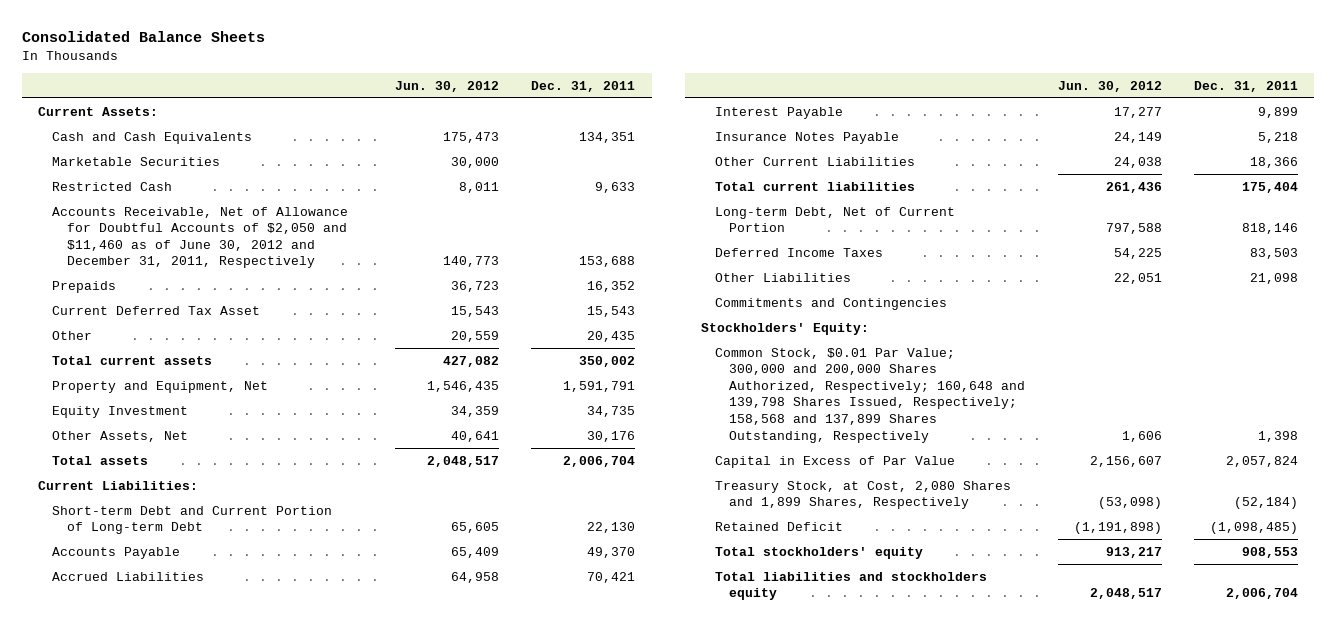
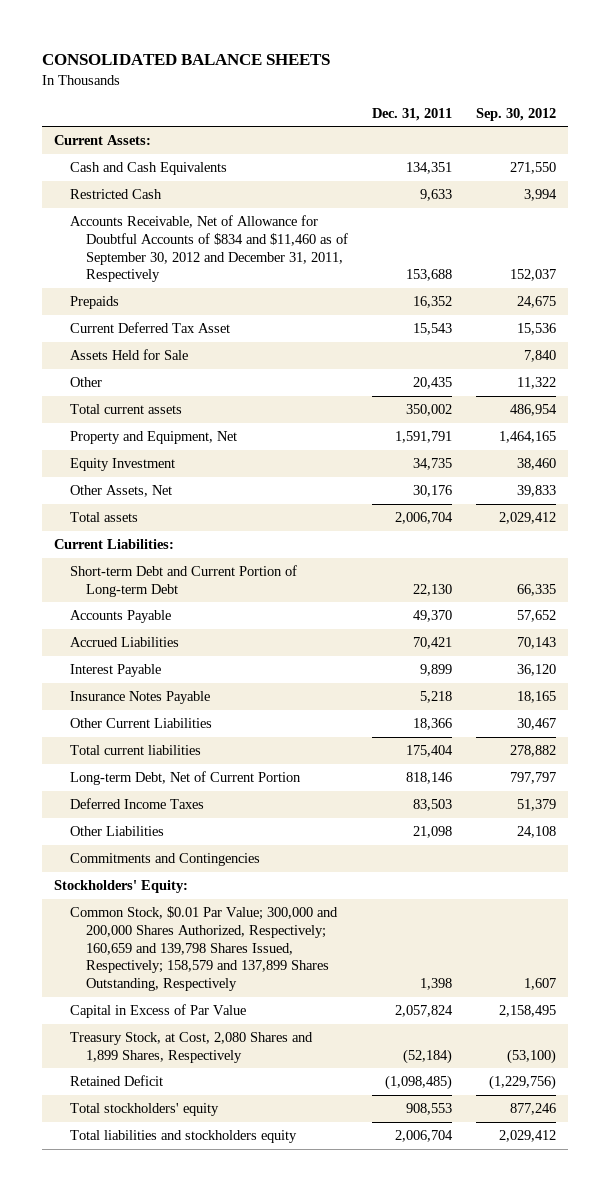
- Consolidated Balance Sheets
+ CONSOLIDATED BALANCE SHEETS
- | Jun. 30, 2012 | Dec. 31, 2011
+ | Dec. 31, 2011 | Sep. 30, 2012
- Marketable Securities | 30,000 |
- Accounts Receivable, Net of Allowance for Doubtful Accounts of $2,050 and $11,460 as of June 30, 2012 and December 31, 2011, Respectively | 140,773 | 153,688
+ Accounts Receivable, Net of Allowance for Doubtful Accounts of $834 and $11,460 as of September 30, 2012 and December 31, 2011, Respectively | 153,688 | 152,037
+ Assets Held for Sale | | 7,840
- Common Stock, $0.01 Par Value; 300,000 and 200,000 Shares Authorized, Respectively; 160,648 and 139,798 Shares Issued, Respectively; 158,568 and 137,899 Shares Outstanding, Respectively | 1,606 | 1,398
+ Common Stock, $0.01 Par Value; 300,000 and 200,000 Shares Authorized, Respectively; 160,659 and 139,798 Shares Issued, Respectively; 158,579 and 137,899 Shares Outstanding, Respectively | 1,398 | 1,607

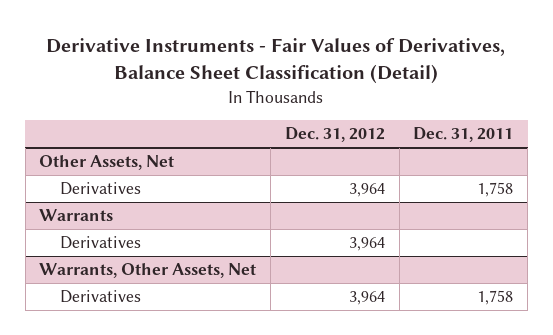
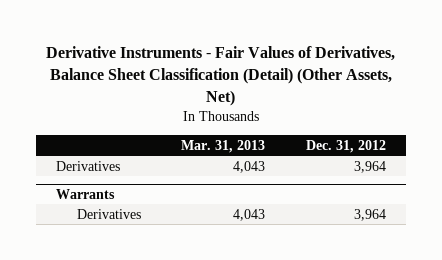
- Derivative Instruments - Fair Values of Derivatives, Balance Sheet Classification (Detail)
+ Derivative Instruments - Fair Values of Derivatives, Balance Sheet Classification (Detail) (Other Assets, Net)
- | Dec. 31, 2012 | Dec. 31, 2011
+ | Mar. 31, 2013 | Dec. 31, 2012
- Other Assets, Net
- Warrants, Other Assets, Net
- Derivatives | 3,964 | 1,758

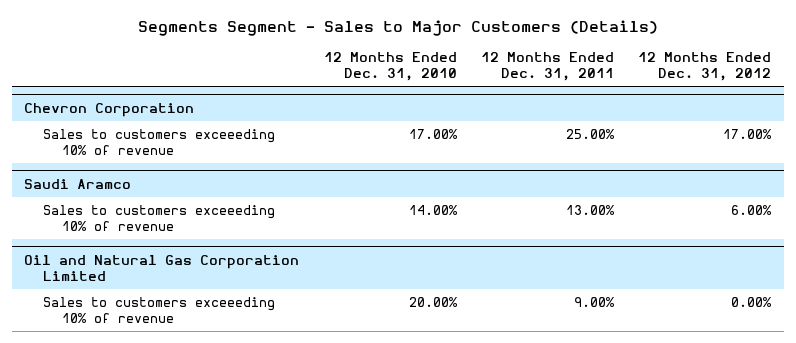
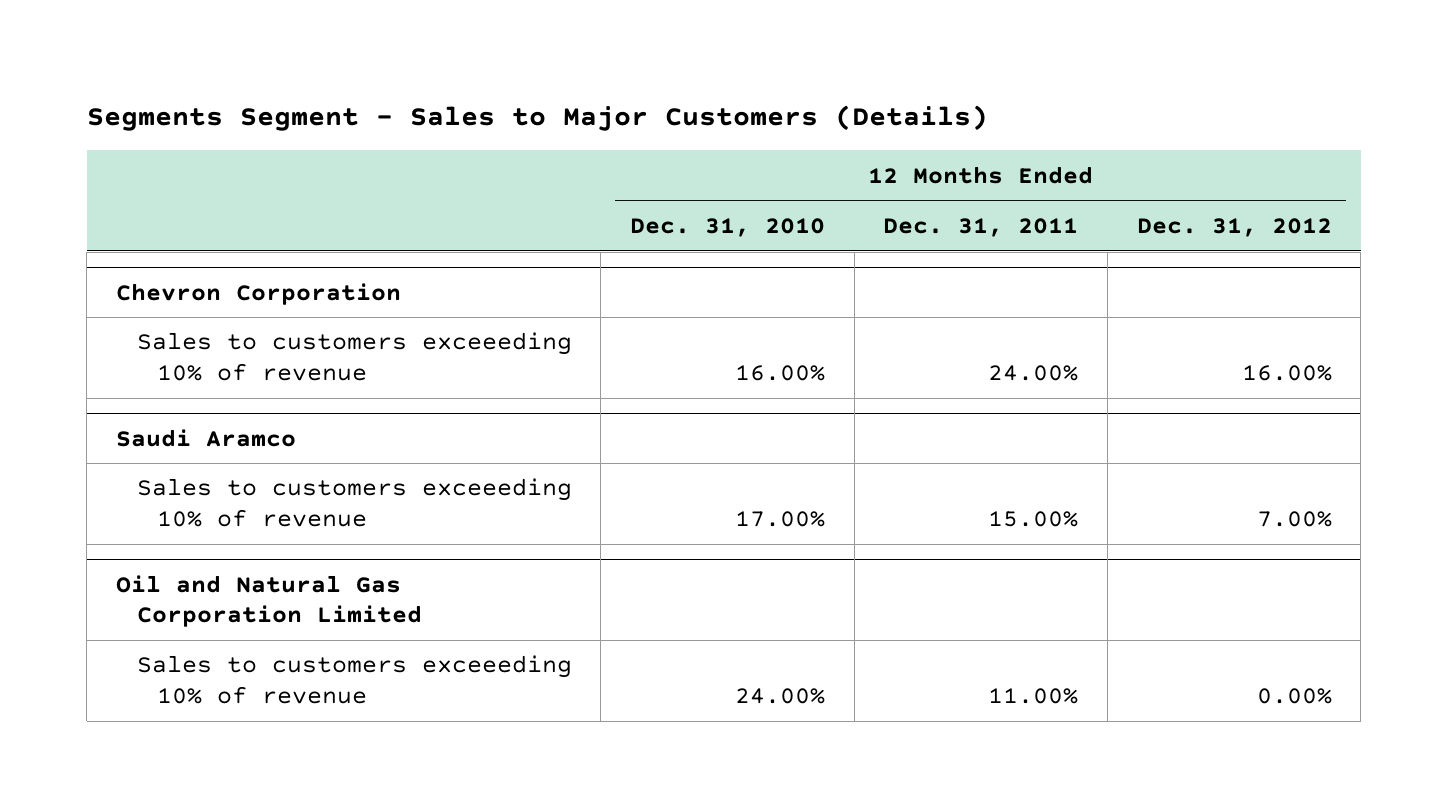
@ Chevron Corporation
- Sales to customers exceeeding 10% of revenue | 17.00% | 25.00% | 17.00%
+ Sales to customers exceeeding 10% of revenue | 16.00% | 24.00% | 16.00%
@ Saudi Aramco
- Sales to customers exceeeding 10% of revenue | 14.00% | 13.00% | 6.00%
+ Sales to customers exceeeding 10% of revenue | 17.00% | 15.00% | 7.00%
@ Oil and Natural Gas Corporation Limited
- Sales to customers exceeeding 10% of revenue | 20.00% | 9.00% | 0.00%
+ Sales to customers exceeeding 10% of revenue | 24.00% | 11.00% | 0.00%

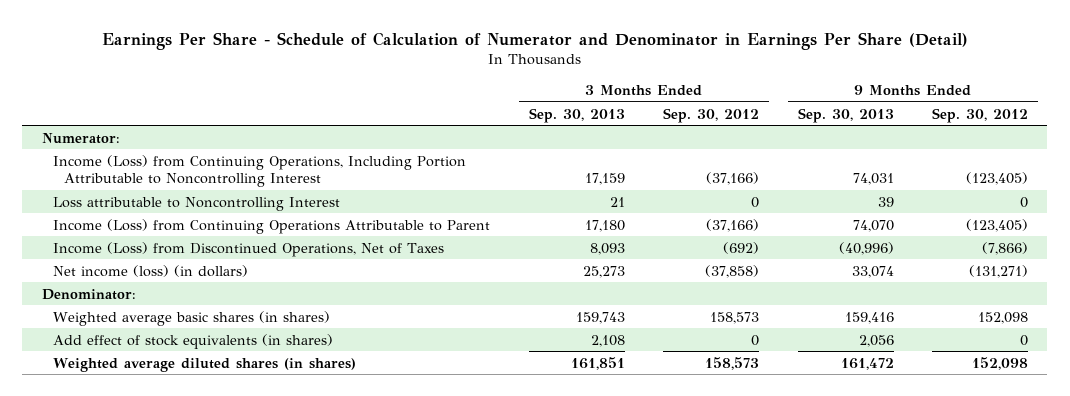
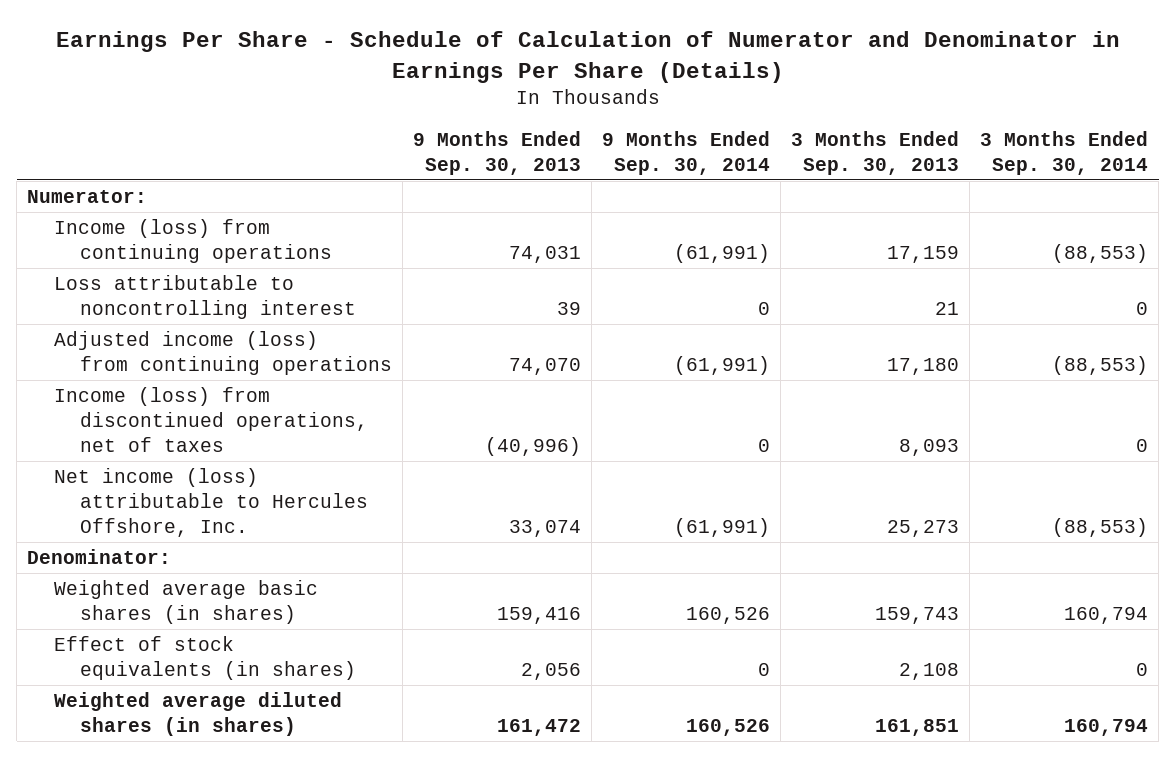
- Earnings Per Share - Schedule of Calculation of Numerator and Denominator in Earnings Per Share (Detail)
+ Earnings Per Share - Schedule of Calculation of Numerator and Denominator in Earnings Per Share (Details)
- | 3 Months Ended Sep. 30, 2013 | 3 Months Ended Sep. 30, 2012 | 9 Months Ended Sep. 30, 2013 | 9 Months Ended Sep. 30, 2012
+ | 9 Months Ended Sep. 30, 2013 | 9 Months Ended Sep. 30, 2014 | 3 Months Ended Sep. 30, 2013 | 3 Months Ended Sep. 30, 2014
- Income (Loss) from Continuing Operations, Including Portion Attributable to Noncontrolling Interest | 17,159 | (37,166) | 74,031 | (123,405)
- Loss attributable to Noncontrolling Interest | 21 | 0 | 39 | 0
- Income (Loss) from Continuing Operations Attributable to Parent | 17,180 | (37,166) | 74,070 | (123,405)
- Income (Loss) from Discontinued Operations, Net of Taxes | 8,093 | (692) | (40,996) | (7,866)
- Net income (loss) (in dollars) | 25,273 | (37,858) | 33,074 | (131,271)
+ Income (loss) from continuing operations | 74,031 | (61,991) | 17,159 | (88,553)
+ Loss attributable to noncontrolling interest | 39 | 0 | 21 | 0
+ Adjusted income (loss) from continuing operations | 74,070 | (61,991) | 17,180 | (88,553)
+ Income (loss) from discontinued operations, net of taxes | (40,996) | 0 | 8,093 | 0
+ Net income (loss) attributable to Hercules Offshore, Inc. | 33,074 | (61,991) | 25,273 | (88,553)
- Add effect of stock equivalents (in shares) | 2,108 | 0 | 2,056 | 0
+ Effect of stock equivalents (in shares) | 2,056 | 0 | 2,108 | 0

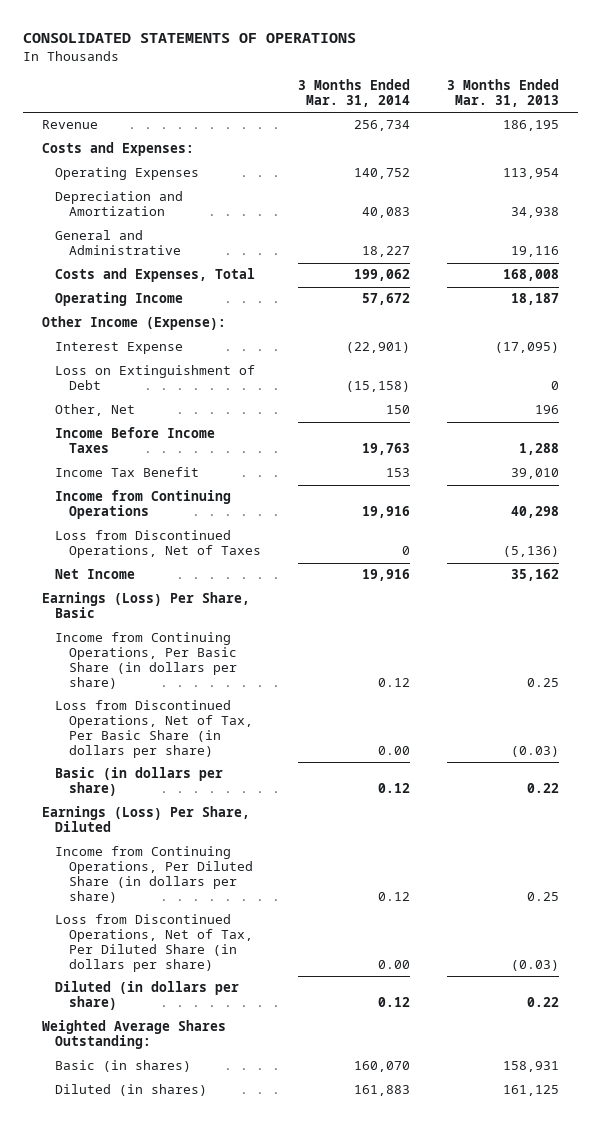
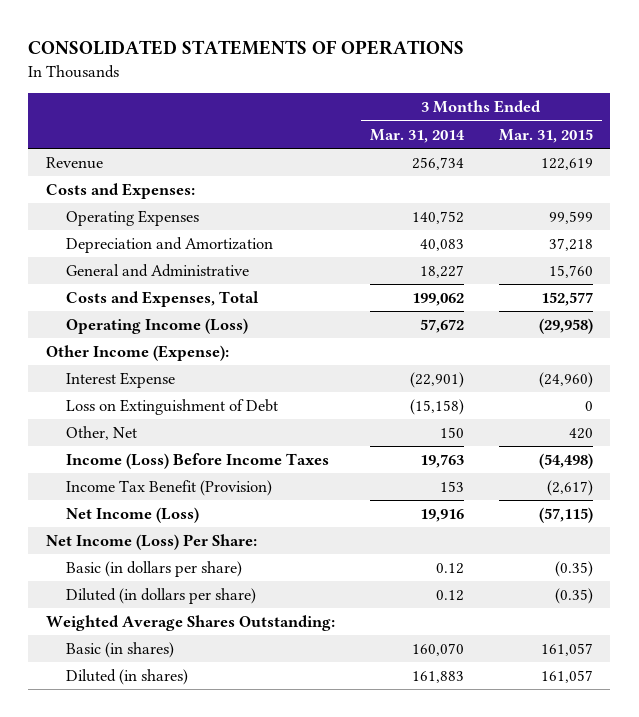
- | 3 Months Ended Mar. 31, 2014 | 3 Months Ended Mar. 31, 2013
+ | 3 Months Ended Mar. 31, 2014 | 3 Months Ended Mar. 31, 2015
- Operating Income | 57,672 | 18,187
+ Operating Income (Loss) | 57,672 | (29,958)
- Income Before Income Taxes | 19,763 | 1,288
- Income Tax Benefit | 153 | 39,010
- Income from Continuing Operations | 19,916 | 40,298
- Loss from Discontinued Operations, Net of Taxes | 0 | (5,136)
- Net Income | 19,916 | 35,162
- Earnings (Loss) Per Share, Basic
- Income from Continuing Operations, Per Basic Share (in dollars per share) | 0.12 | 0.25
- Loss from Discontinued Operations, Net of Tax, Per Basic Share (in dollars per share) | 0.00 | (0.03)
+ Income (Loss) Before Income Taxes | 19,763 | (54,498)
+ Income Tax Benefit (Provision) | 153 | (2,617)
+ Net Income (Loss) | 19,916 | (57,115)
+ Net Income (Loss) Per Share:
- Earnings (Loss) Per Share, Diluted
- Income from Continuing Operations, Per Diluted Share (in dollars per share) | 0.12 | 0.25
- Loss from Discontinued Operations, Net of Tax, Per Diluted Share (in dollars per share) | 0.00 | (0.03)

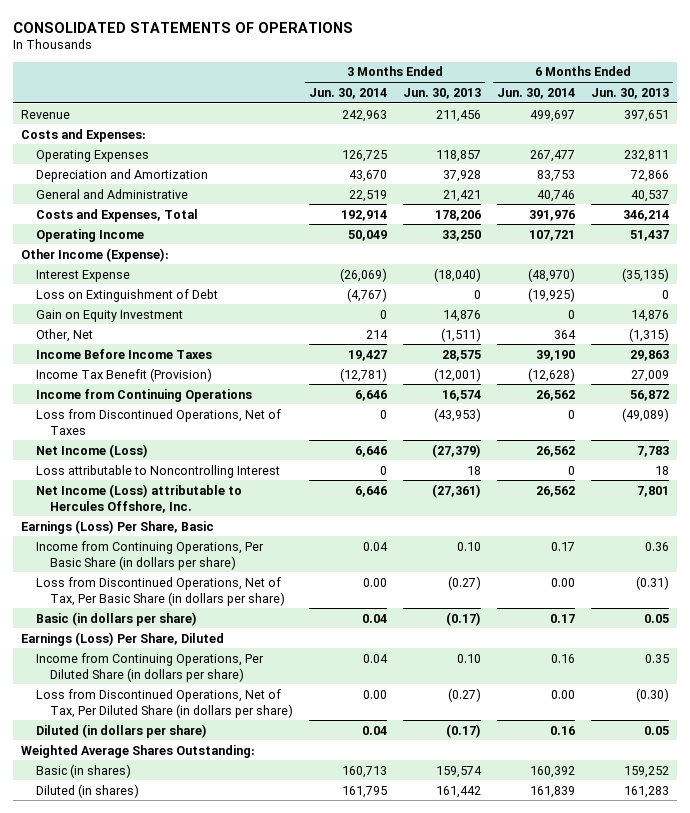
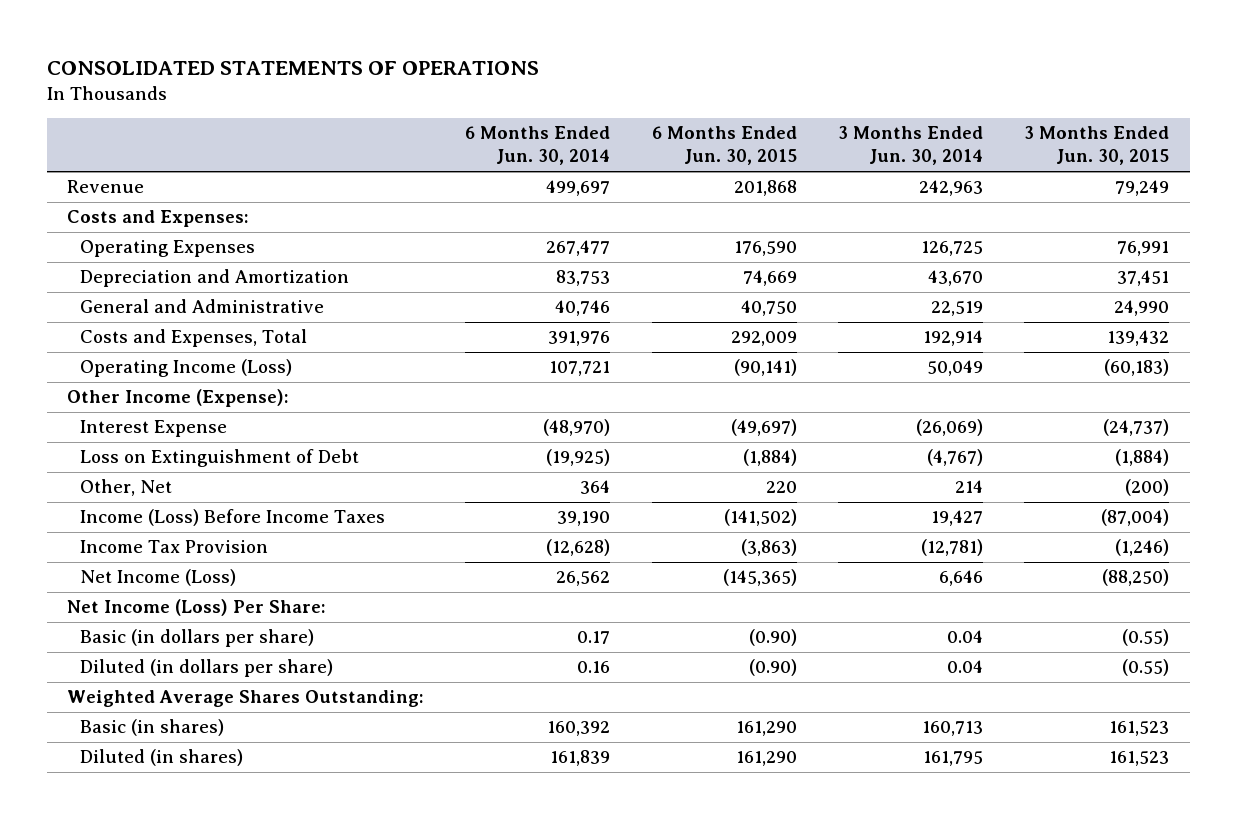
- | 3 Months Ended Jun. 30, 2014 | 3 Months Ended Jun. 30, 2013 | 6 Months Ended Jun. 30, 2014 | 6 Months Ended Jun. 30, 2013
+ | 6 Months Ended Jun. 30, 2014 | 6 Months Ended Jun. 30, 2015 | 3 Months Ended Jun. 30, 2014 | 3 Months Ended Jun. 30, 2015
- Operating Income | 50,049 | 33,250 | 107,721 | 51,437
+ Operating Income (Loss) | 107,721 | (90,141) | 50,049 | (60,183)
- Gain on Equity Investment | 0 | 14,876 | 0 | 14,876
- Income Before Income Taxes | 19,427 | 28,575 | 39,190 | 29,863
- Income Tax Benefit (Provision) | (12,781) | (12,001) | (12,628) | 27,009
- Income from Continuing Operations | 6,646 | 16,574 | 26,562 | 56,872
- Loss from Discontinued Operations, Net of Taxes | 0 | (43,953) | 0 | (49,089)
+ Income (Loss) Before Income Taxes | 39,190 | (141,502) | 19,427 | (87,004)
+ Income Tax Provision | (12,628) | (3,863) | (12,781) | (1,246)
- Loss attributable to Noncontrolling Interest | 0 | 18 | 0 | 18
- Net Income (Loss) attributable to Hercules Offshore, Inc. | 6,646 | (27,361) | 26,562 | 7,801
- Earnings (Loss) Per Share, Basic
- Income from Continuing Operations, Per Basic Share (in dollars per share) | 0.04 | 0.10 | 0.17 | 0.36
- Loss from Discontinued Operations, Net of Tax, Per Basic Share (in dollars per share) | 0.00 | (0.27) | 0.00 | (0.31)
+ Net Income (Loss) Per Share:
- Earnings (Loss) Per Share, Diluted
- Income from Continuing Operations, Per Diluted Share (in dollars per share) | 0.04 | 0.10 | 0.16 | 0.35
- Loss from Discontinued Operations, Net of Tax, Per Diluted Share (in dollars per share) | 0.00 | (0.27) | 0.00 | (0.30)

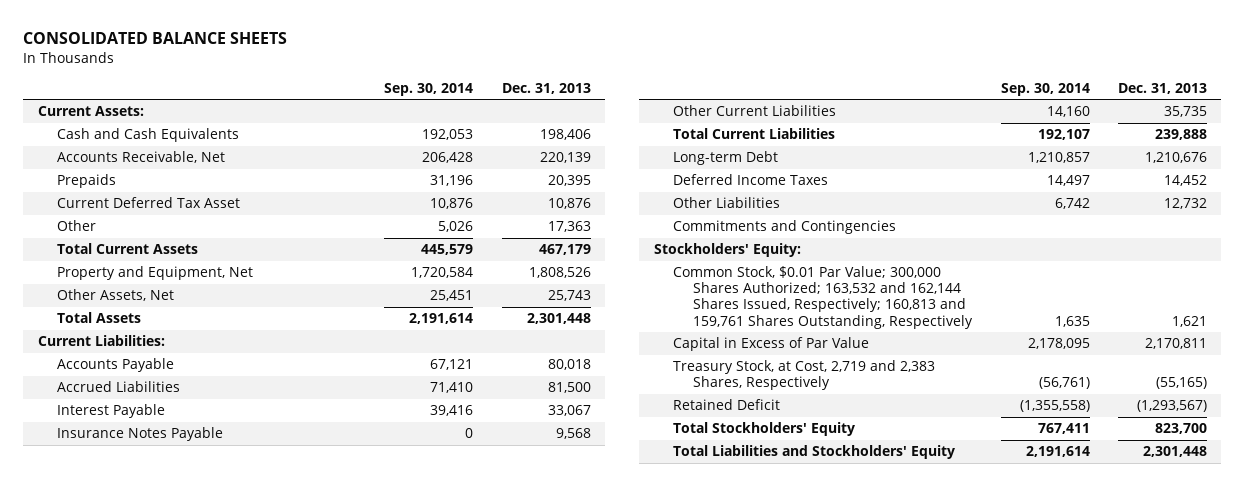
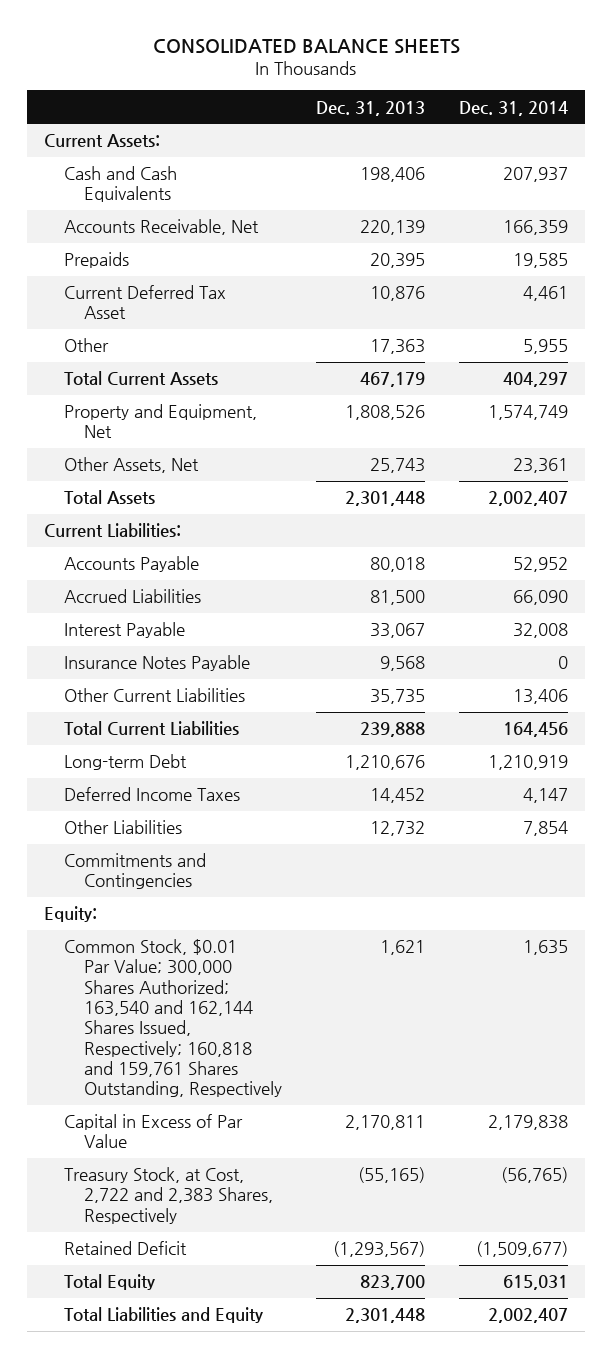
- | Sep. 30, 2014 | Dec. 31, 2013
+ | Dec. 31, 2013 | Dec. 31, 2014
- Stockholders' Equity:
- Common Stock, $0.01 Par Value; 300,000 Shares Authorized; 163,532 and 162,144 Shares Issued, Respectively; 160,813 and 159,761 Shares Outstanding, Respectively | 1,635 | 1,621
+ Equity:
+ Common Stock, $0.01 Par Value; 300,000 Shares Authorized; 163,540 and 162,144 Shares Issued, Respectively; 160,818 and 159,761 Shares Outstanding, Respectively | 1,621 | 1,635
- Treasury Stock, at Cost, 2,719 and 2,383 Shares, Respectively | (56,761) | (55,165)
+ Treasury Stock, at Cost, 2,722 and 2,383 Shares, Respectively | (55,165) | (56,765)
- Total Stockholders' Equity | 767,411 | 823,700
- Total Liabilities and Stockholders' Equity | 2,191,614 | 2,301,448
+ Total Equity | 823,700 | 615,031
+ Total Liabilities and Equity | 2,301,448 | 2,002,407

